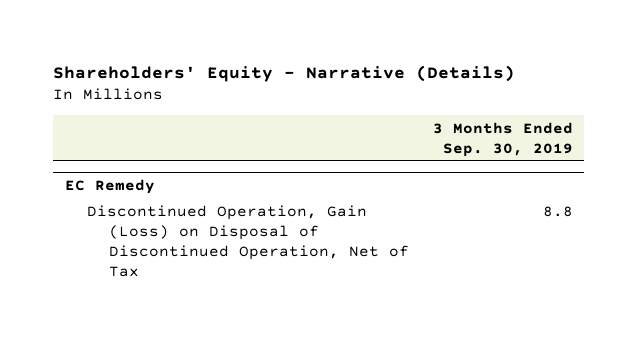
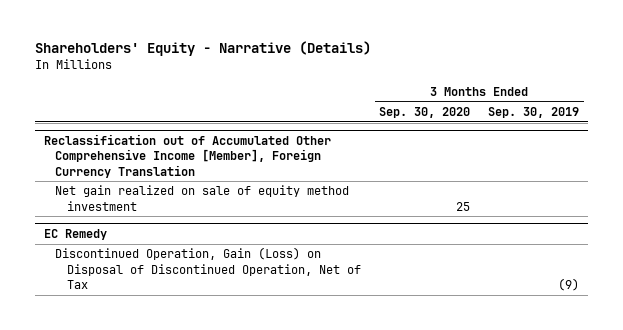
- | 3 Months Ended Sep. 30, 2019
+ | 3 Months Ended Sep. 30, 2020 | 3 Months Ended Sep. 30, 2019
+ Reclassification out of Accumulated Other Comprehensive Income [Member], Foreign Currency Translation
+ Net gain realized on sale of equity method investment | 25 |
@ EC Remedy
- Discontinued Operation, Gain (Loss) on Disposal of Discontinued Operation, Net of Tax | 8.8
+ Discontinued Operation, Gain (Loss) on Disposal of Discontinued Operation, Net of Tax | | (9)

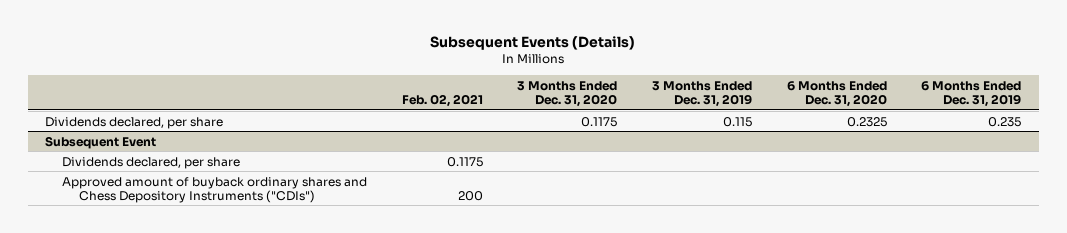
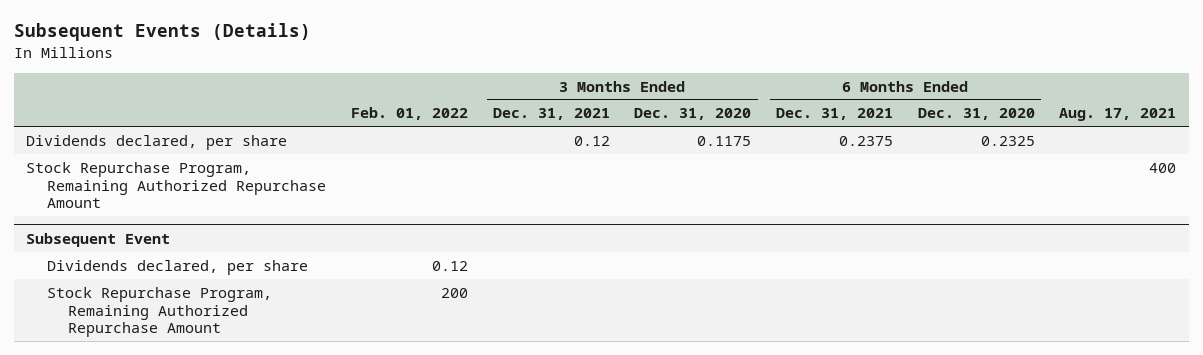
- | Feb. 02, 2021 | 3 Months Ended Dec. 31, 2020 | 3 Months Ended Dec. 31, 2019 | 6 Months Ended Dec. 31, 2020 | 6 Months Ended Dec. 31, 2019
+ | Feb. 01, 2022 | 3 Months Ended Dec. 31, 2021 | 3 Months Ended Dec. 31, 2020 | 6 Months Ended Dec. 31, 2021 | 6 Months Ended Dec. 31, 2020 | Aug. 17, 2021
+ Stock Repurchase Program, Remaining Authorized Repurchase Amount | | | | | | 400
@ Subsequent Event
- Approved amount of buyback ordinary shares and Chess Depository Instruments ("CDIs") | 200 | | | |
+ Stock Repurchase Program, Remaining Authorized Repurchase Amount | 200 | | | | |

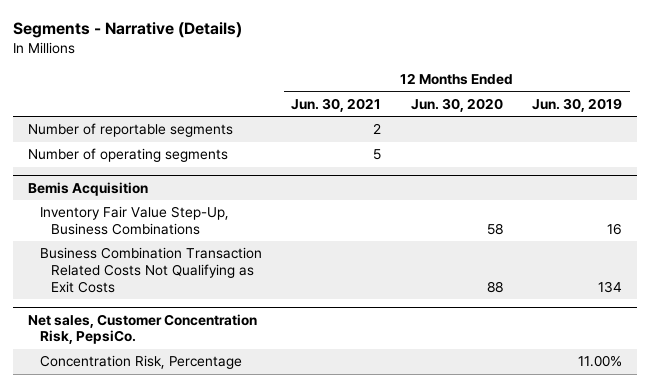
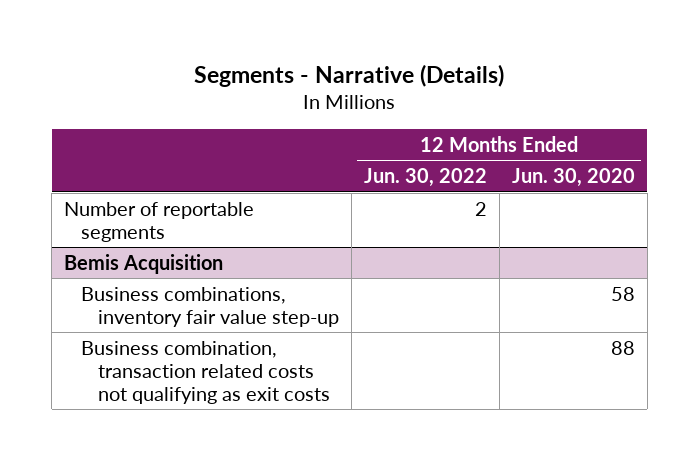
- | 12 Months Ended Jun. 30, 2021 | 12 Months Ended Jun. 30, 2020 | 12 Months Ended Jun. 30, 2019
+ | 12 Months Ended Jun. 30, 2022 | 12 Months Ended Jun. 30, 2020
- Number of operating segments | 5 | |
@ Bemis Acquisition
- Inventory Fair Value Step-Up, Business Combinations | | 58 | 16
- Business Combination Transaction Related Costs Not Qualifying as Exit Costs | | 88 | 134
- Net sales, Customer Concentration Risk, PepsiCo.
- Concentration Risk, Percentage | | | 11.00%
@ Bemis Acquisition
+ Business combinations, inventory fair value step-up | | 58
+ Business combination, transaction related costs not qualifying as exit costs | | 88

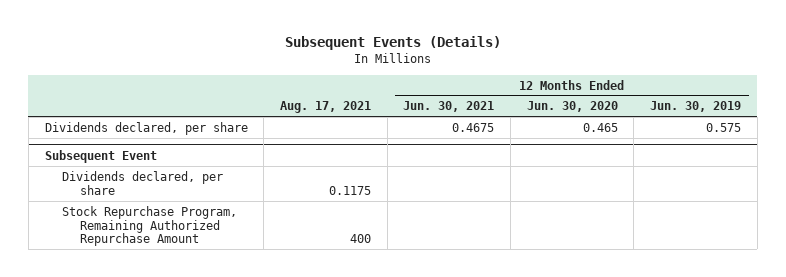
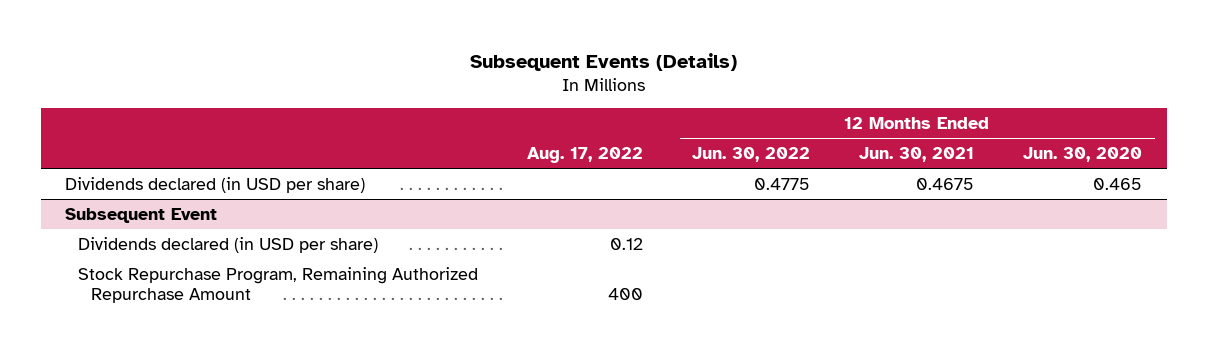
- | Aug. 17, 2021 | 12 Months Ended Jun. 30, 2021 | 12 Months Ended Jun. 30, 2020 | 12 Months Ended Jun. 30, 2019
+ | Aug. 17, 2022 | 12 Months Ended Jun. 30, 2022 | 12 Months Ended Jun. 30, 2021 | 12 Months Ended Jun. 30, 2020
- Dividends declared, per share | | 0.4675 | 0.465 | 0.575
+ Dividends declared (in USD per share) | | 0.4775 | 0.4675 | 0.465
@ Subsequent Event
- Dividends declared, per share | 0.1175 | | |
+ Dividends declared (in USD per share) | 0.12 | | |

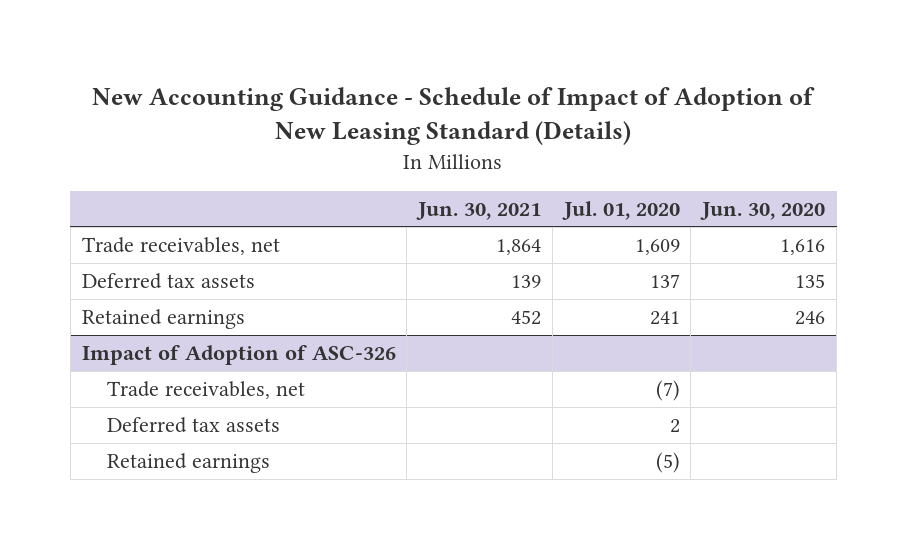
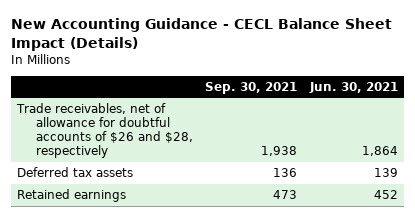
- New Accounting Guidance - Schedule of Impact of Adoption of New Leasing Standard (Details)
+ New Accounting Guidance - CECL Balance Sheet Impact (Details)
- | Jun. 30, 2021 | Jul. 01, 2020 | Jun. 30, 2020
+ | Sep. 30, 2021 | Jun. 30, 2021
- Trade receivables, net | 1,864 | 1,609 | 1,616
+ Trade receivables, net of allowance for doubtful accounts of $26 and $28, respectively | 1,938 | 1,864
- Impact of Adoption of ASC-326
- Trade receivables, net | | (7) |
- Deferred tax assets | | 2 |
- Retained earnings | | (5) |

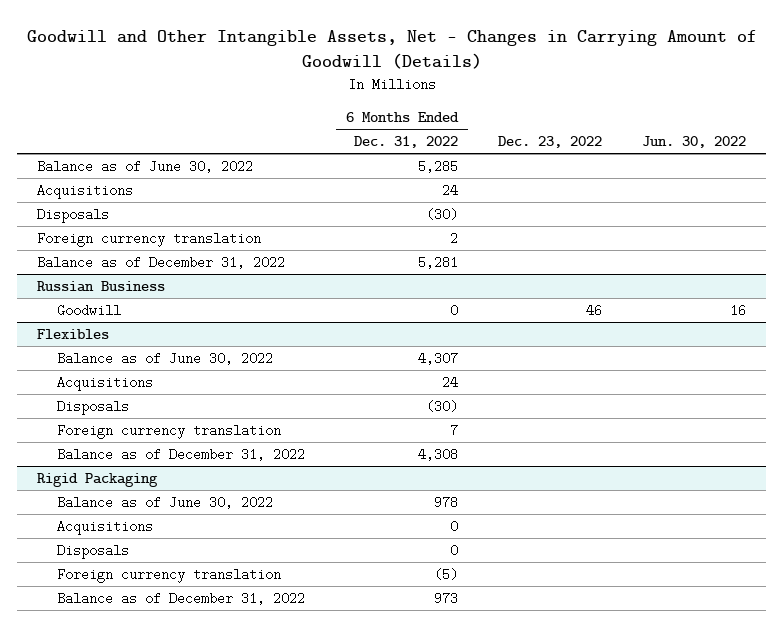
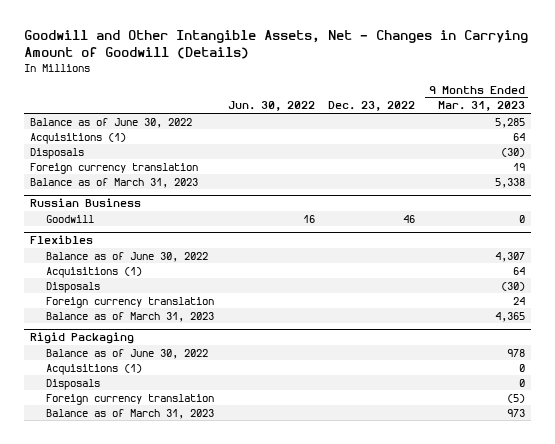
- | 6 Months Ended Dec. 31, 2022 | Dec. 23, 2022 | Jun. 30, 2022
+ | Jun. 30, 2022 | Dec. 23, 2022 | 9 Months Ended Mar. 31, 2023
- Acquisitions | 24 | |
+ Acquisitions (1) | | | 64
- Balance as of December 31, 2022 | 5,281 | |
+ Balance as of March 31, 2023 | | | 5,338
@ Flexibles
- Acquisitions | 24 | |
+ Acquisitions (1) | | | 64
- Balance as of December 31, 2022 | 4,308 | |
+ Balance as of March 31, 2023 | | | 4,365
@ Rigid Packaging
- Acquisitions | 0 | |
+ Acquisitions (1) | | | 0
- Balance as of December 31, 2022 | 973 | |
+ Balance as of March 31, 2023 | | | 973

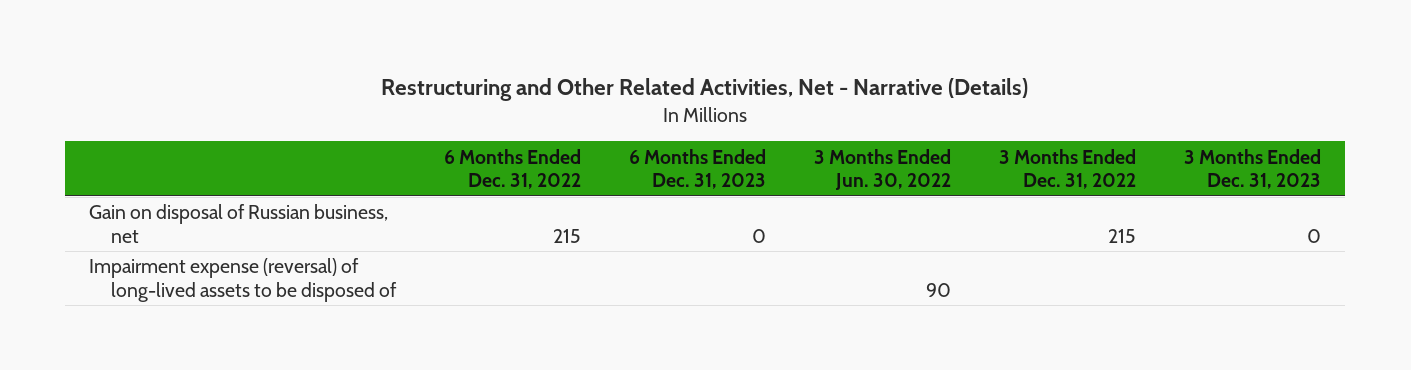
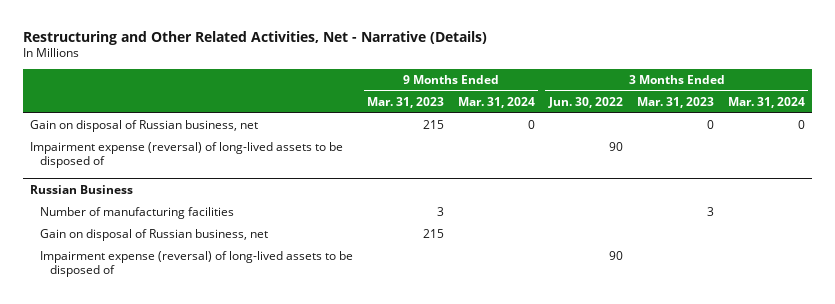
- | 6 Months Ended Dec. 31, 2022 | 6 Months Ended Dec. 31, 2023 | 3 Months Ended Jun. 30, 2022 | 3 Months Ended Dec. 31, 2022 | 3 Months Ended Dec. 31, 2023
+ | 9 Months Ended Mar. 31, 2023 | 9 Months Ended Mar. 31, 2024 | 3 Months Ended Jun. 30, 2022 | 3 Months Ended Mar. 31, 2023 | 3 Months Ended Mar. 31, 2024
+ Russian Business
+ Number of manufacturing facilities | 3 | | | 3 |
+ Gain on disposal of Russian business, net | 215 | | | |
+ Impairment expense (reversal) of long-lived assets to be disposed of | | | 90 | |

